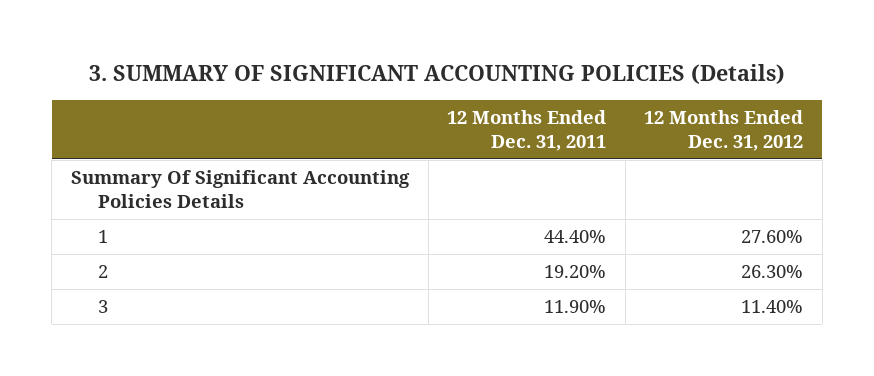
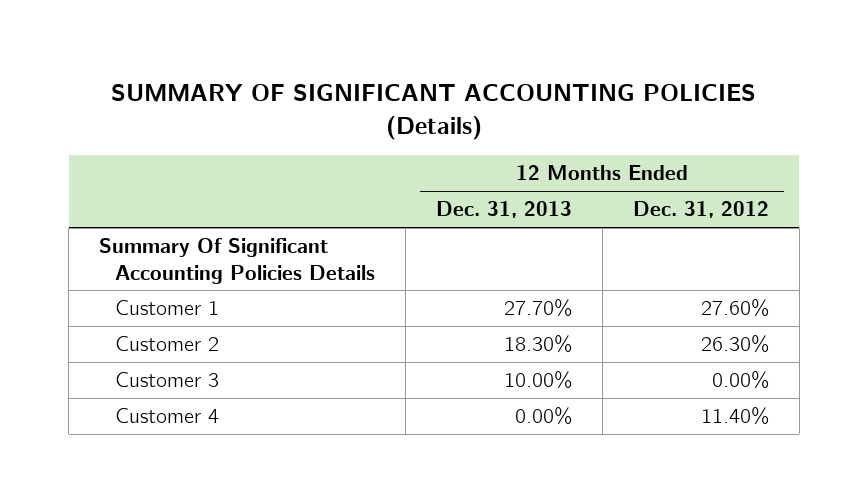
- 3. SUMMARY OF SIGNIFICANT ACCOUNTING POLICIES (Details)
+ SUMMARY OF SIGNIFICANT ACCOUNTING POLICIES (Details)
- | 12 Months Ended Dec. 31, 2011 | 12 Months Ended Dec. 31, 2012
+ | 12 Months Ended Dec. 31, 2013 | 12 Months Ended Dec. 31, 2012
- 1 | 44.40% | 27.60%
- 2 | 19.20% | 26.30%
- 3 | 11.90% | 11.40%
+ Customer 1 | 27.70% | 27.60%
+ Customer 2 | 18.30% | 26.30%
+ Customer 3 | 10.00% | 0.00%
+ Customer 4 | 0.00% | 11.40%

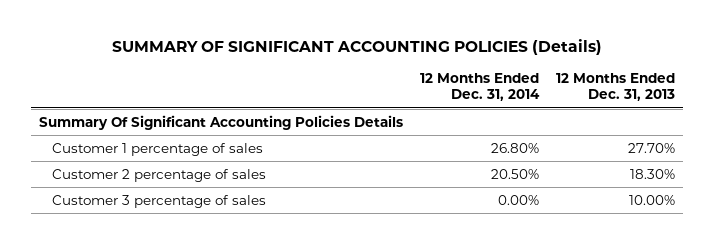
- | 12 Months Ended Dec. 31, 2013 | 12 Months Ended Dec. 31, 2012
+ | 12 Months Ended Dec. 31, 2014 | 12 Months Ended Dec. 31, 2013
- Customer 1 | 27.70% | 27.60%
- Customer 2 | 18.30% | 26.30%
- Customer 3 | 10.00% | 0.00%
- Customer 4 | 0.00% | 11.40%
+ Customer 1 percentage of sales | 26.80% | 27.70%
+ Customer 2 percentage of sales | 20.50% | 18.30%
+ Customer 3 percentage of sales | 0.00% | 10.00%

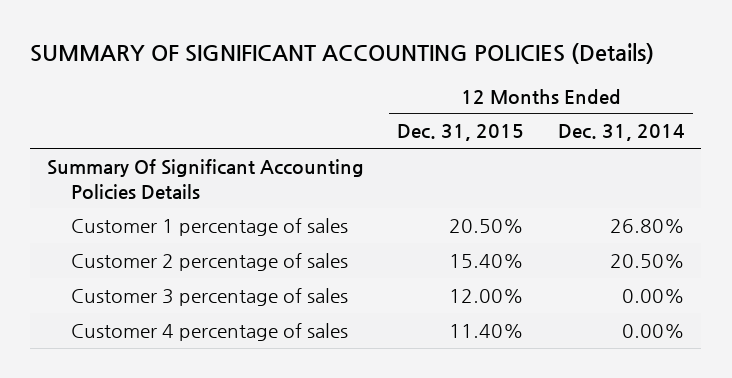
- | 12 Months Ended Dec. 31, 2014 | 12 Months Ended Dec. 31, 2013
+ | 12 Months Ended Dec. 31, 2015 | 12 Months Ended Dec. 31, 2014
+ Customer 4 percentage of sales | 11.40% | 0.00%

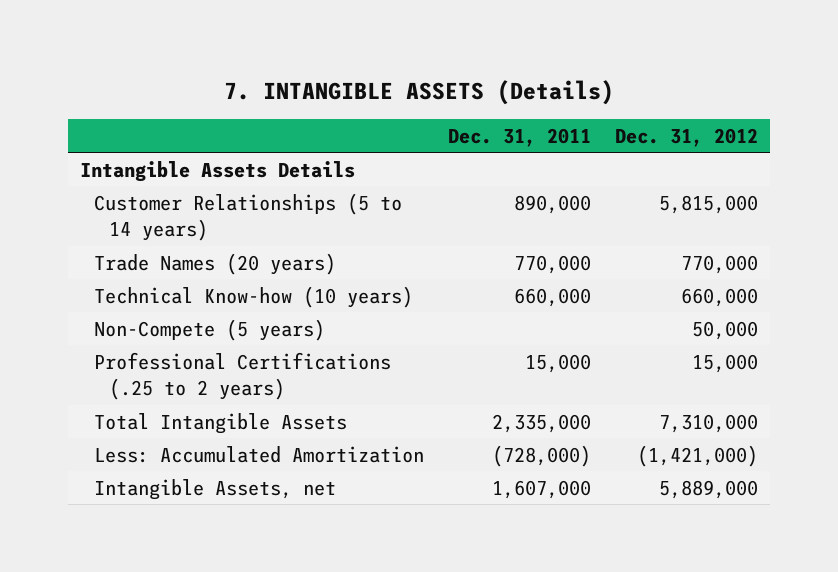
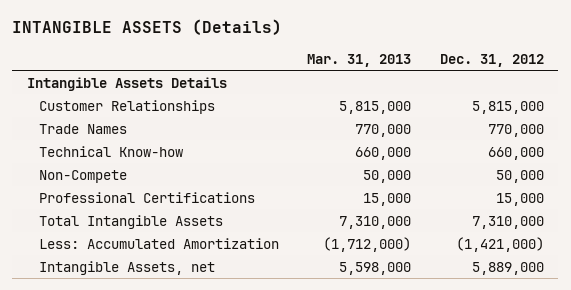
- 7. INTANGIBLE ASSETS (Details)
+ INTANGIBLE ASSETS (Details)
- | Dec. 31, 2011 | Dec. 31, 2012
+ | Mar. 31, 2013 | Dec. 31, 2012
- Customer Relationships (5 to 14 years) | 890,000 | 5,815,000
- Trade Names (20 years) | 770,000 | 770,000
- Technical Know-how (10 years) | 660,000 | 660,000
- Non-Compete (5 years) | | 50,000
- Professional Certifications (.25 to 2 years) | 15,000 | 15,000
+ Customer Relationships | 5,815,000 | 5,815,000
+ Trade Names | 770,000 | 770,000
+ Technical Know-how | 660,000 | 660,000
+ Non-Compete | 50,000 | 50,000
+ Professional Certifications | 15,000 | 15,000

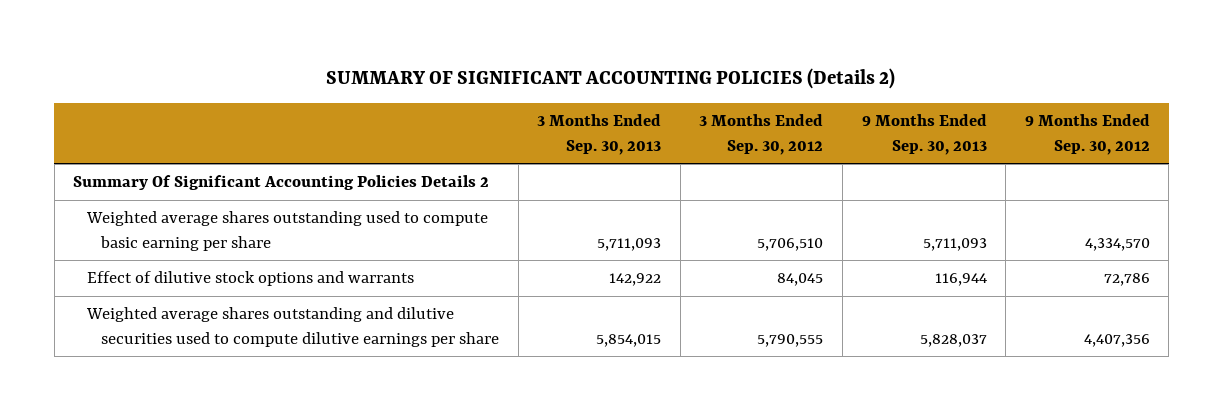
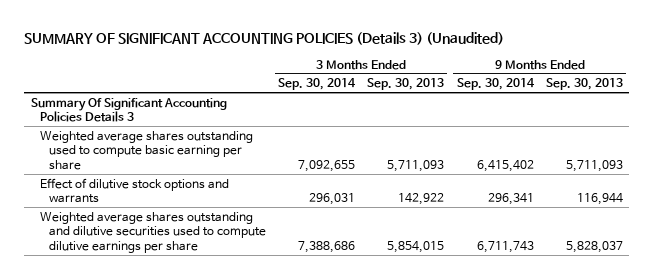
- SUMMARY OF SIGNIFICANT ACCOUNTING POLICIES (Details 2)
+ SUMMARY OF SIGNIFICANT ACCOUNTING POLICIES (Details 3) (Unaudited)
- | 3 Months Ended Sep. 30, 2013 | 3 Months Ended Sep. 30, 2012 | 9 Months Ended Sep. 30, 2013 | 9 Months Ended Sep. 30, 2012
+ | 3 Months Ended Sep. 30, 2014 | 3 Months Ended Sep. 30, 2013 | 9 Months Ended Sep. 30, 2014 | 9 Months Ended Sep. 30, 2013
- Summary Of Significant Accounting Policies Details 2
+ Summary Of Significant Accounting Policies Details 3

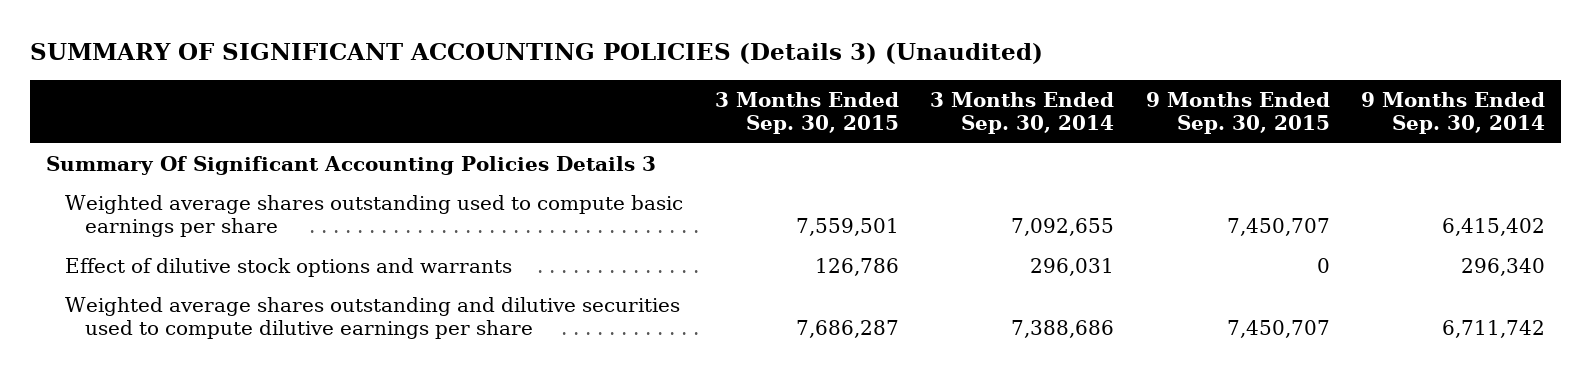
- | 3 Months Ended Sep. 30, 2014 | 3 Months Ended Sep. 30, 2013 | 9 Months Ended Sep. 30, 2014 | 9 Months Ended Sep. 30, 2013
+ | 3 Months Ended Sep. 30, 2015 | 3 Months Ended Sep. 30, 2014 | 9 Months Ended Sep. 30, 2015 | 9 Months Ended Sep. 30, 2014
- Weighted average shares outstanding used to compute basic earning per share | 7,092,655 | 5,711,093 | 6,415,402 | 5,711,093
- Effect of dilutive stock options and warrants | 296,031 | 142,922 | 296,341 | 116,944
- Weighted average shares outstanding and dilutive securities used to compute dilutive earnings per share | 7,388,686 | 5,854,015 | 6,711,743 | 5,828,037
+ Weighted average shares outstanding used to compute basic earnings per share | 7,559,501 | 7,092,655 | 7,450,707 | 6,415,402
+ Effect of dilutive stock options and warrants | 126,786 | 296,031 | 0 | 296,340
+ Weighted average shares outstanding and dilutive securities used to compute dilutive earnings per share | 7,686,287 | 7,388,686 | 7,450,707 | 6,711,742

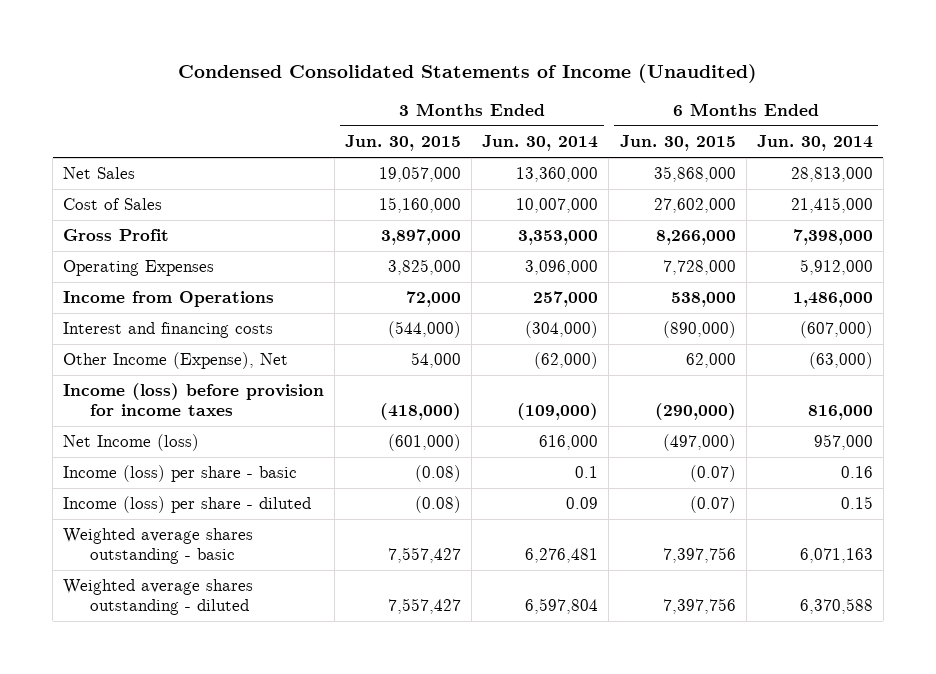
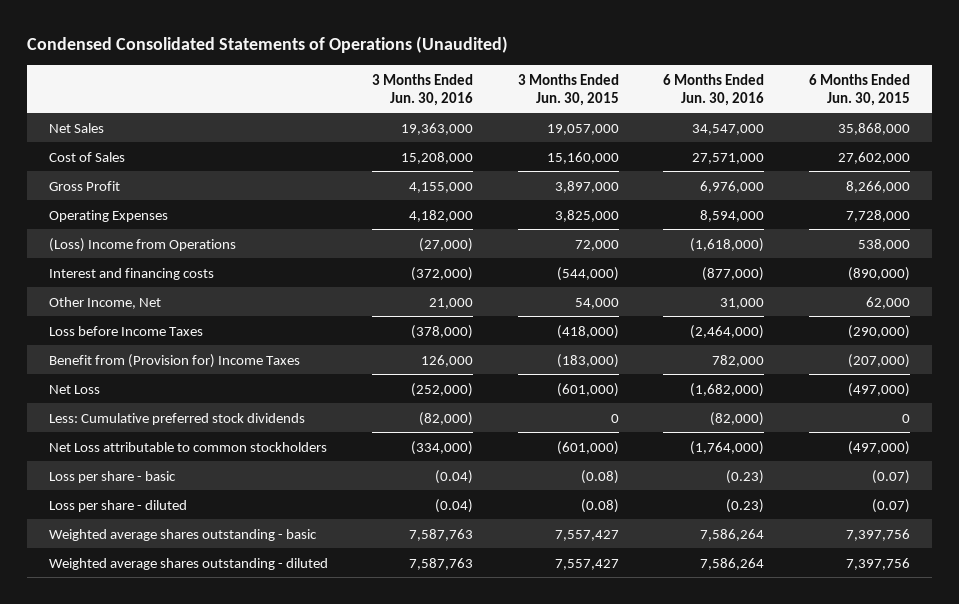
- Condensed Consolidated Statements of Income (Unaudited)
+ Condensed Consolidated Statements of Operations (Unaudited)
- | 3 Months Ended Jun. 30, 2015 | 3 Months Ended Jun. 30, 2014 | 6 Months Ended Jun. 30, 2015 | 6 Months Ended Jun. 30, 2014
+ | 3 Months Ended Jun. 30, 2016 | 3 Months Ended Jun. 30, 2015 | 6 Months Ended Jun. 30, 2016 | 6 Months Ended Jun. 30, 2015
- Income from Operations | 72,000 | 257,000 | 538,000 | 1,486,000
+ (Loss) Income from Operations | (27,000) | 72,000 | (1,618,000) | 538,000
- Other Income (Expense), Net | 54,000 | (62,000) | 62,000 | (63,000)
- Income (loss) before provision for income taxes | (418,000) | (109,000) | (290,000) | 816,000
- Net Income (loss) | (601,000) | 616,000 | (497,000) | 957,000
- Income (loss) per share - basic | (0.08) | 0.1 | (0.07) | 0.16
- Income (loss) per share - diluted | (0.08) | 0.09 | (0.07) | 0.15
+ Other Income, Net | 21,000 | 54,000 | 31,000 | 62,000
+ Loss before Income Taxes | (378,000) | (418,000) | (2,464,000) | (290,000)
+ Benefit from (Provision for) Income Taxes | 126,000 | (183,000) | 782,000 | (207,000)
+ Net Loss | (252,000) | (601,000) | (1,682,000) | (497,000)
+ Less: Cumulative preferred stock dividends | (82,000) | 0 | (82,000) | 0
+ Net Loss attributable to common stockholders | (334,000) | (601,000) | (1,764,000) | (497,000)
+ Loss per share - basic | (0.04) | (0.08) | (0.23) | (0.07)
+ Loss per share - diluted | (0.04) | (0.08) | (0.23) | (0.07)

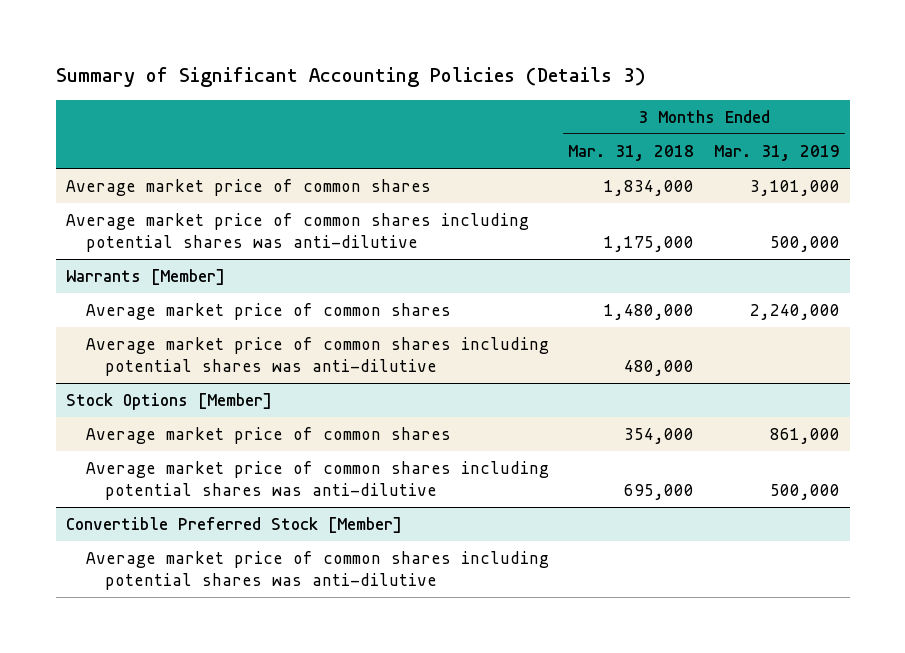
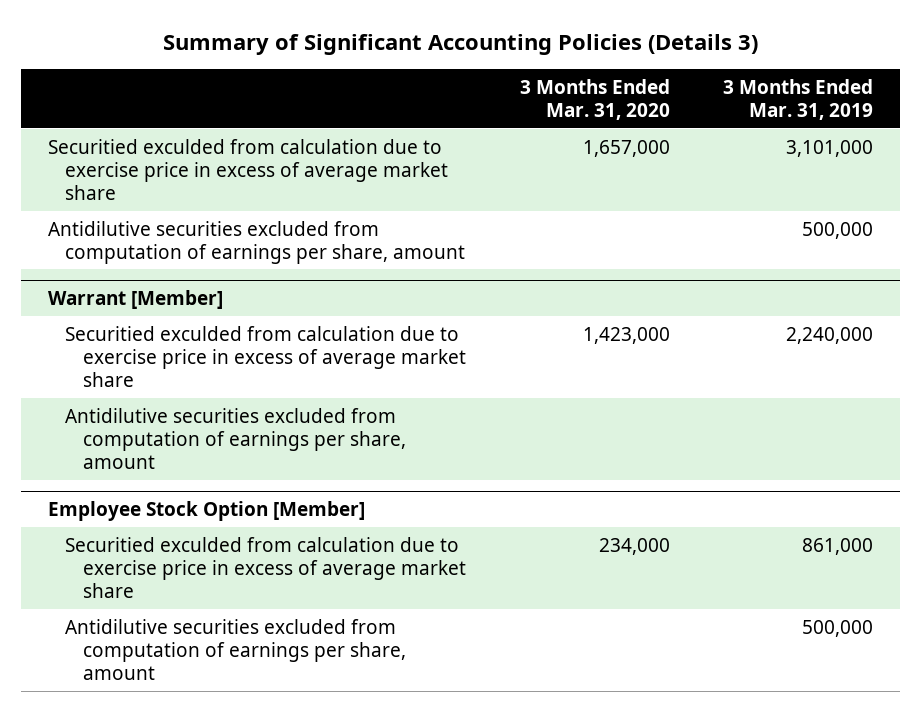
- | 3 Months Ended Mar. 31, 2018 | 3 Months Ended Mar. 31, 2019
+ | 3 Months Ended Mar. 31, 2020 | 3 Months Ended Mar. 31, 2019
- Average market price of common shares | 1,834,000 | 3,101,000
- Average market price of common shares including potential shares was anti-dilutive | 1,175,000 | 500,000
- Warrants [Member]
- Average market price of common shares | 1,480,000 | 2,240,000
- Average market price of common shares including potential shares was anti-dilutive | 480,000 |
- Stock Options [Member]
- Average market price of common shares | 354,000 | 861,000
- Average market price of common shares including potential shares was anti-dilutive | 695,000 | 500,000
- Convertible Preferred Stock [Member]
- Average market price of common shares including potential shares was anti-dilutive
+ Securitied exculded from calculation due to exercise price in excess of average market share | 1,657,000 | 3,101,000
+ Antidilutive securities excluded from computation of earnings per share, amount | | 500,000
+ Warrant [Member]
+ Securitied exculded from calculation due to exercise price in excess of average market share | 1,423,000 | 2,240,000
+ Antidilutive securities excluded from computation of earnings per share, amount
+ Employee Stock Option [Member]
+ Securitied exculded from calculation due to exercise price in excess of average market share | 234,000 | 861,000
+ Antidilutive securities excluded from computation of earnings per share, amount | | 500,000

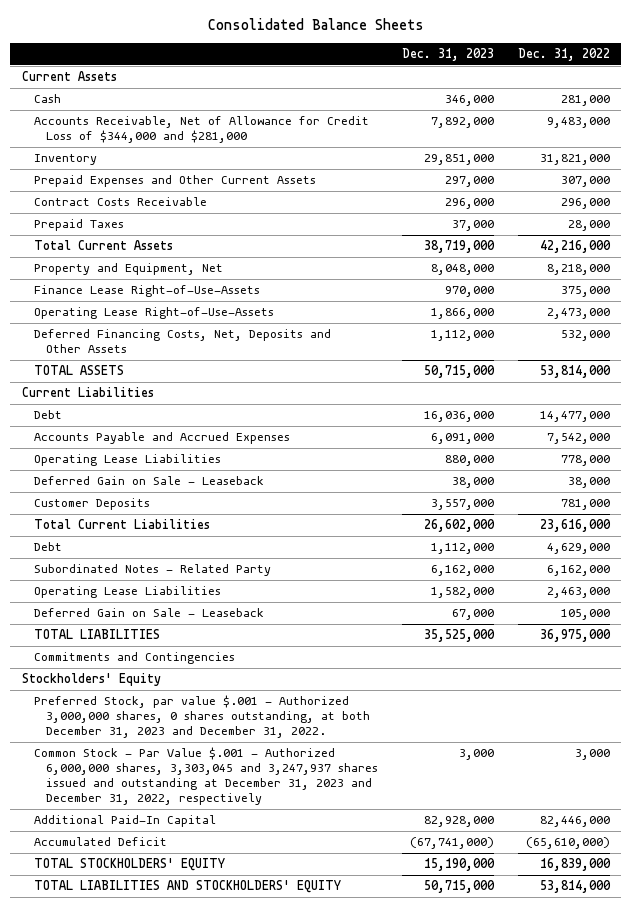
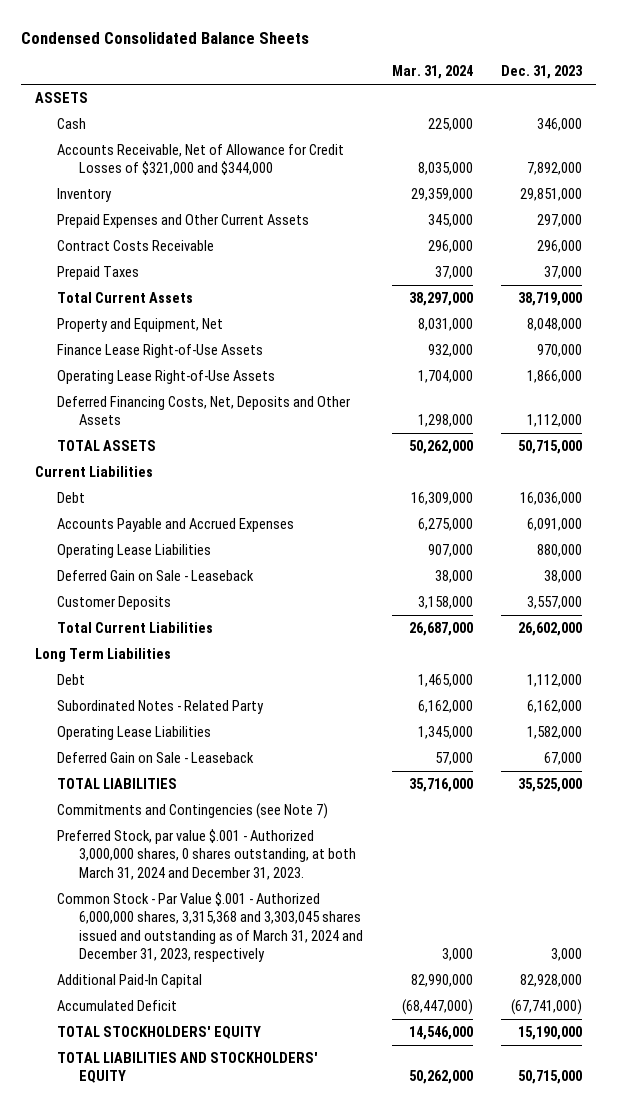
- Consolidated Balance Sheets
+ Condensed Consolidated Balance Sheets
- | Dec. 31, 2023 | Dec. 31, 2022
+ | Mar. 31, 2024 | Dec. 31, 2023
- Current Assets
+ ASSETS
- Accounts Receivable, Net of Allowance for Credit Loss of $344,000 and $281,000 | 7,892,000 | 9,483,000
+ Accounts Receivable, Net of Allowance for Credit Losses of $321,000 and $344,000 | 8,035,000 | 7,892,000
- Finance Lease Right-of-Use-Assets | 970,000 | 375,000
- Operating Lease Right-of-Use-Assets | 1,866,000 | 2,473,000
+ Finance Lease Right-of-Use Assets | 932,000 | 970,000
+ Operating Lease Right-of-Use Assets | 1,704,000 | 1,866,000
+ Long Term Liabilities
- Commitments and Contingencies
- Stockholders' Equity
- Preferred Stock, par value $.001 - Authorized 3,000,000 shares, 0 shares outstanding, at both December 31, 2023 and December 31, 2022.
- Common Stock - Par Value $.001 - Authorized 6,000,000 shares, 3,303,045 and 3,247,937 shares issued and outstanding at December 31, 2023 and December 31, 2022, respectively | 3,000 | 3,000
+ Commitments and Contingencies (see Note 7)
+ Preferred Stock, par value $.001 - Authorized 3,000,000 shares, 0 shares outstanding, at both March 31, 2024 and December 31, 2023.
+ Common Stock - Par Value $.001 - Authorized 6,000,000 shares, 3,315,368 and 3,303,045 shares issued and outstanding as of March 31, 2024 and December 31, 2023, respectively | 3,000 | 3,000

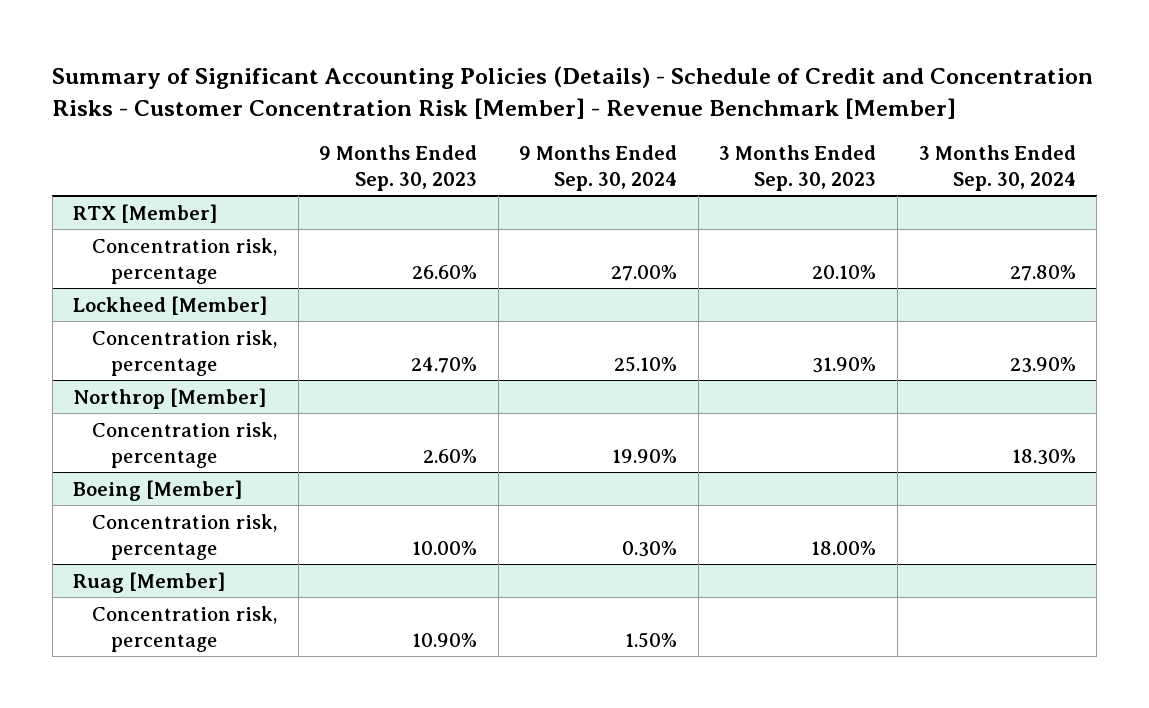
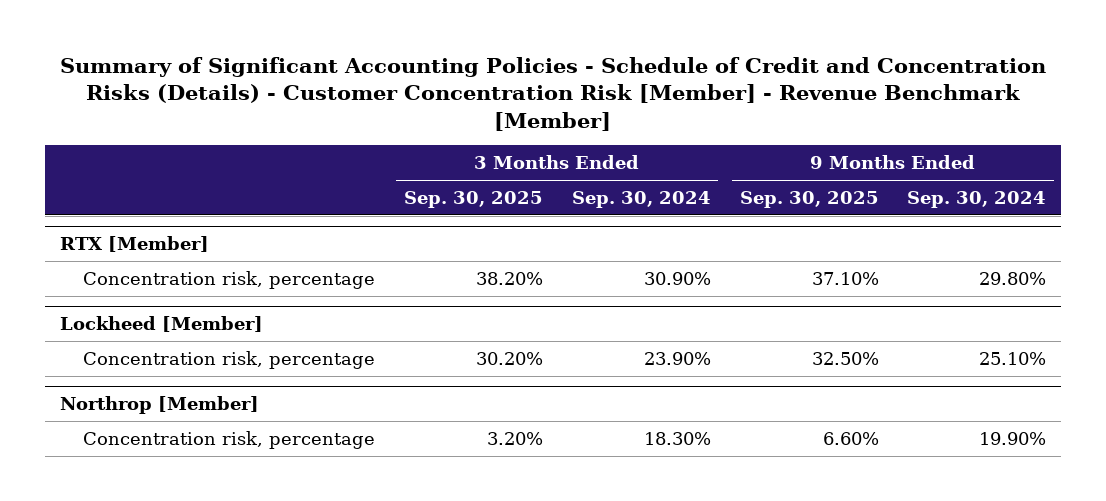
- Summary of Significant Accounting Policies (Details) - Schedule of Credit and Concentration Risks - Customer Concentration Risk [Member] - Revenue Benchmark [Member]
+ Summary of Significant Accounting Policies - Schedule of Credit and Concentration Risks (Details) - Customer Concentration Risk [Member] - Revenue Benchmark [Member]
- | 9 Months Ended Sep. 30, 2023 | 9 Months Ended Sep. 30, 2024 | 3 Months Ended Sep. 30, 2023 | 3 Months Ended Sep. 30, 2024
+ | 3 Months Ended Sep. 30, 2025 | 3 Months Ended Sep. 30, 2024 | 9 Months Ended Sep. 30, 2025 | 9 Months Ended Sep. 30, 2024
@ RTX [Member]
- Concentration risk, percentage | 26.60% | 27.00% | 20.10% | 27.80%
+ Concentration risk, percentage | 38.20% | 30.90% | 37.10% | 29.80%
- Boeing [Member]
- Concentration risk, percentage | 10.00% | 0.30% | 18.00% |
- Ruag [Member]
- Concentration risk, percentage | 10.90% | 1.50% | |

